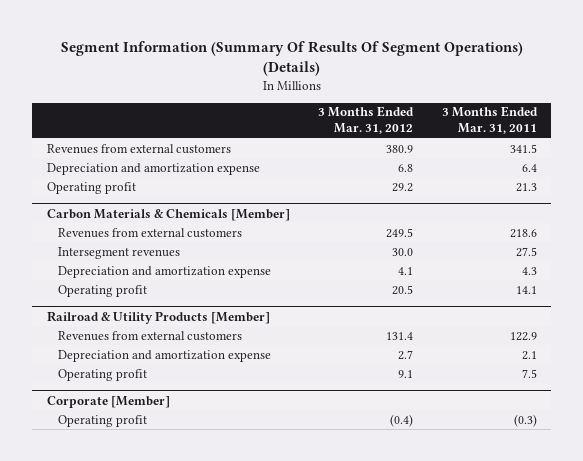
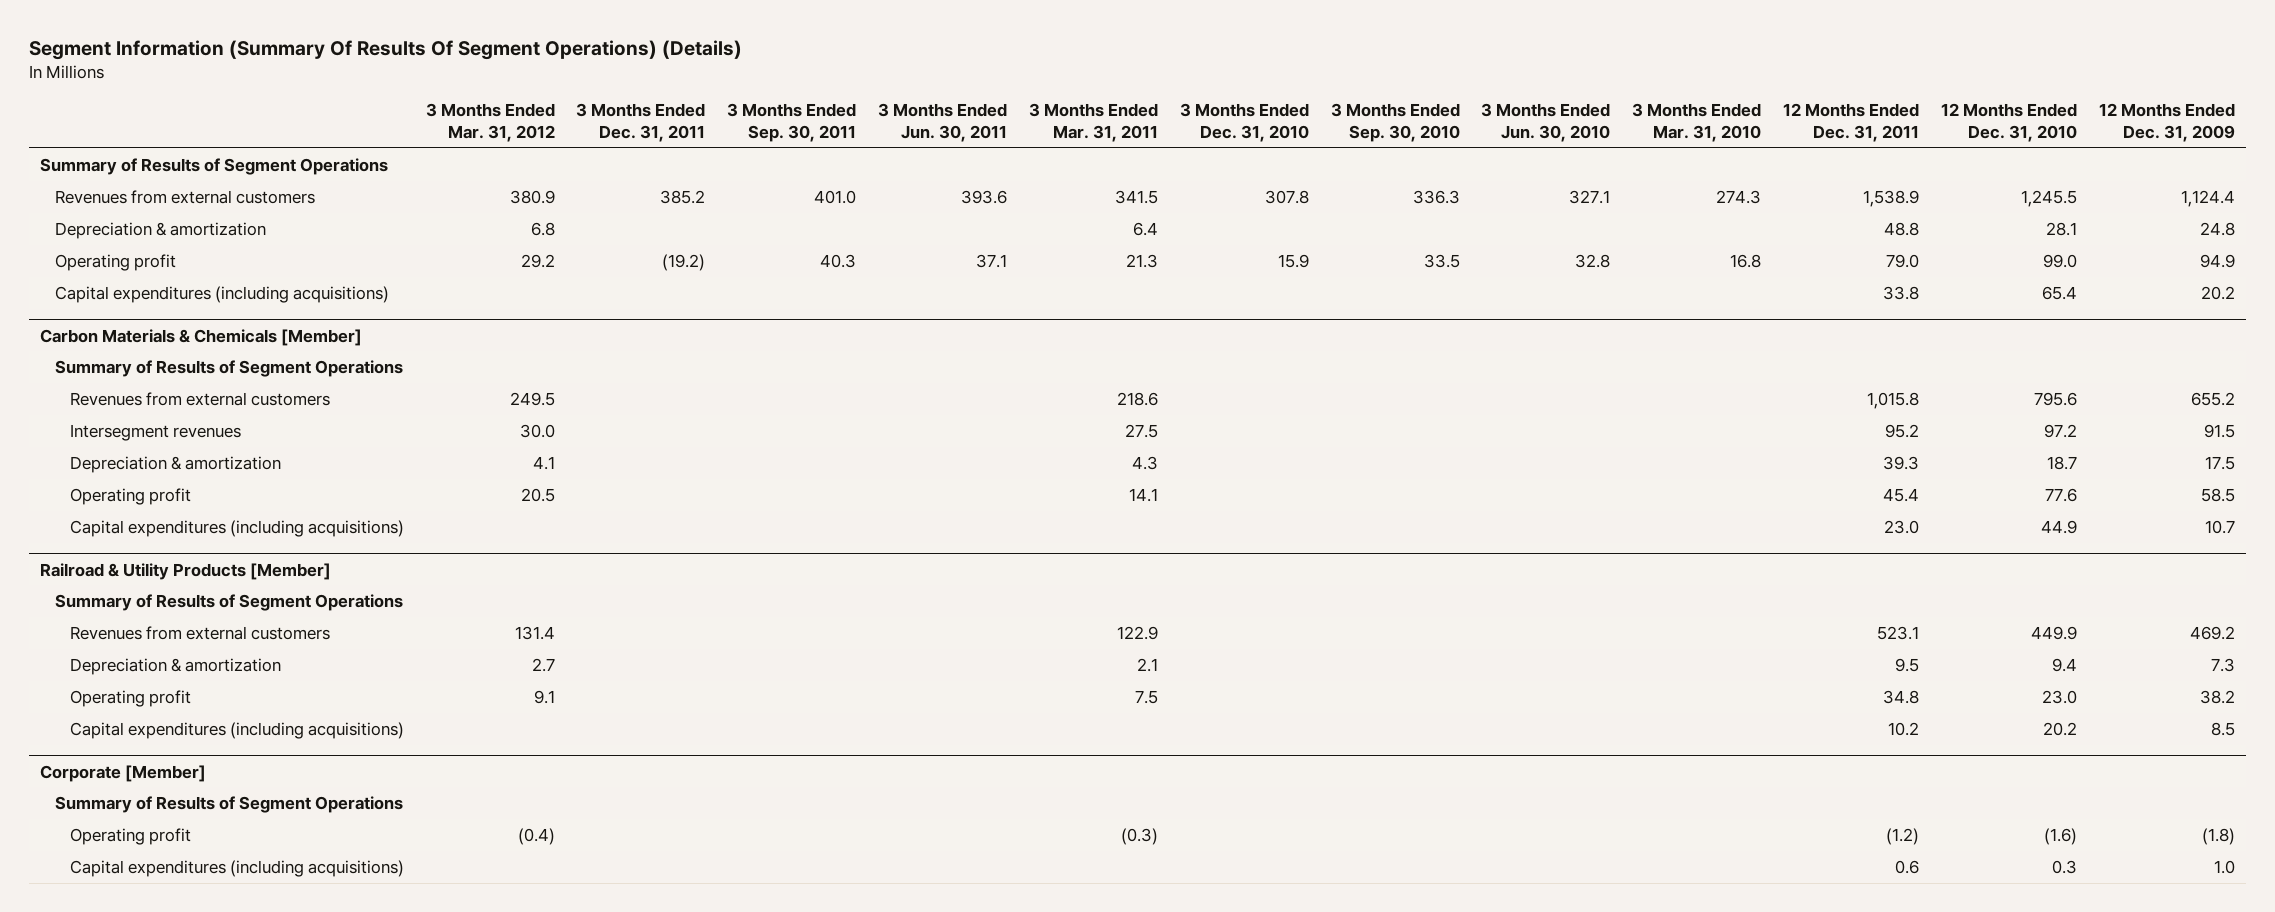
- | 3 Months Ended Mar. 31, 2012 | 3 Months Ended Mar. 31, 2011
+ | 3 Months Ended Mar. 31, 2012 | 3 Months Ended Dec. 31, 2011 | 3 Months Ended Sep. 30, 2011 | 3 Months Ended Jun. 30, 2011 | 3 Months Ended Mar. 31, 2011 | 3 Months Ended Dec. 31, 2010 | 3 Months Ended Sep. 30, 2010 | 3 Months Ended Jun. 30, 2010 | 3 Months Ended Mar. 31, 2010 | 12 Months Ended Dec. 31, 2011 | 12 Months Ended Dec. 31, 2010 | 12 Months Ended Dec. 31, 2009
+ Summary of Results of Segment Operations
- Depreciation and amortization expense | 6.8 | 6.4
+ Depreciation & amortization | 6.8 | | | | 6.4 | | | | | 48.8 | 28.1 | 24.8
+ Capital expenditures (including acquisitions) | | | | | | | | | | 33.8 | 65.4 | 20.2
@ Carbon Materials & Chemicals [Member]
+ Summary of Results of Segment Operations
- Depreciation and amortization expense | 4.1 | 4.3
+ Depreciation & amortization | 4.1 | | | | 4.3 | | | | | 39.3 | 18.7 | 17.5
+ Capital expenditures (including acquisitions) | | | | | | | | | | 23.0 | 44.9 | 10.7
@ Railroad & Utility Products [Member]
+ Summary of Results of Segment Operations
- Depreciation and amortization expense | 2.7 | 2.1
+ Depreciation & amortization | 2.7 | | | | 2.1 | | | | | 9.5 | 9.4 | 7.3
+ Capital expenditures (including acquisitions) | | | | | | | | | | 10.2 | 20.2 | 8.5
@ Corporate [Member]
+ Summary of Results of Segment Operations
+ Capital expenditures (including acquisitions) | | | | | | | | | | 0.6 | 0.3 | 1.0

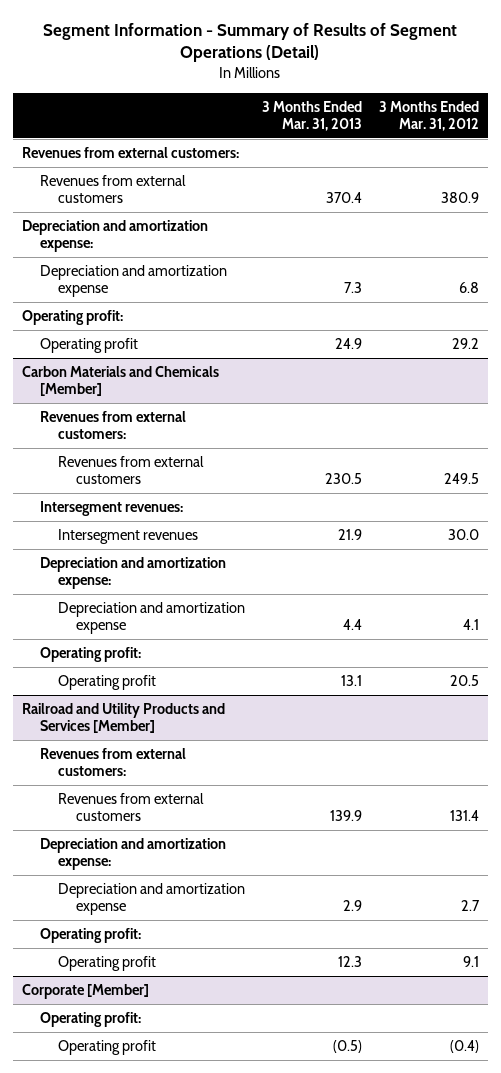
- Segment Information (Summary Of Results Of Segment Operations) (Details)
+ Segment Information - Summary of Results of Segment Operations (Detail)
- | 3 Months Ended Mar. 31, 2012 | 3 Months Ended Dec. 31, 2011 | 3 Months Ended Sep. 30, 2011 | 3 Months Ended Jun. 30, 2011 | 3 Months Ended Mar. 31, 2011 | 3 Months Ended Dec. 31, 2010 | 3 Months Ended Sep. 30, 2010 | 3 Months Ended Jun. 30, 2010 | 3 Months Ended Mar. 31, 2010 | 12 Months Ended Dec. 31, 2011 | 12 Months Ended Dec. 31, 2010 | 12 Months Ended Dec. 31, 2009
+ | 3 Months Ended Mar. 31, 2013 | 3 Months Ended Mar. 31, 2012
- Summary of Results of Segment Operations
+ Revenues from external customers:
- Depreciation & amortization | 6.8 | | | | 6.4 | | | | | 48.8 | 28.1 | 24.8
+ Depreciation and amortization expense:
+ Depreciation and amortization expense | 7.3 | 6.8
+ Operating profit:
- Capital expenditures (including acquisitions) | | | | | | | | | | 33.8 | 65.4 | 20.2
- Carbon Materials & Chemicals [Member]
- Summary of Results of Segment Operations
+ Carbon Materials and Chemicals [Member]
+ Revenues from external customers:
+ Intersegment revenues:
- Depreciation & amortization | 4.1 | | | | 4.3 | | | | | 39.3 | 18.7 | 17.5
+ Depreciation and amortization expense:
+ Depreciation and amortization expense | 4.4 | 4.1
+ Operating profit:
- Capital expenditures (including acquisitions) | | | | | | | | | | 23.0 | 44.9 | 10.7
- Railroad & Utility Products [Member]
- Summary of Results of Segment Operations
+ Railroad and Utility Products and Services [Member]
+ Revenues from external customers:
- Depreciation & amortization | 2.7 | | | | 2.1 | | | | | 9.5 | 9.4 | 7.3
+ Depreciation and amortization expense:
+ Depreciation and amortization expense | 2.9 | 2.7
+ Operating profit:
- Capital expenditures (including acquisitions) | | | | | | | | | | 10.2 | 20.2 | 8.5
@ Corporate [Member]
- Summary of Results of Segment Operations
+ Operating profit:
- Capital expenditures (including acquisitions) | | | | | | | | | | 0.6 | 0.3 | 1.0

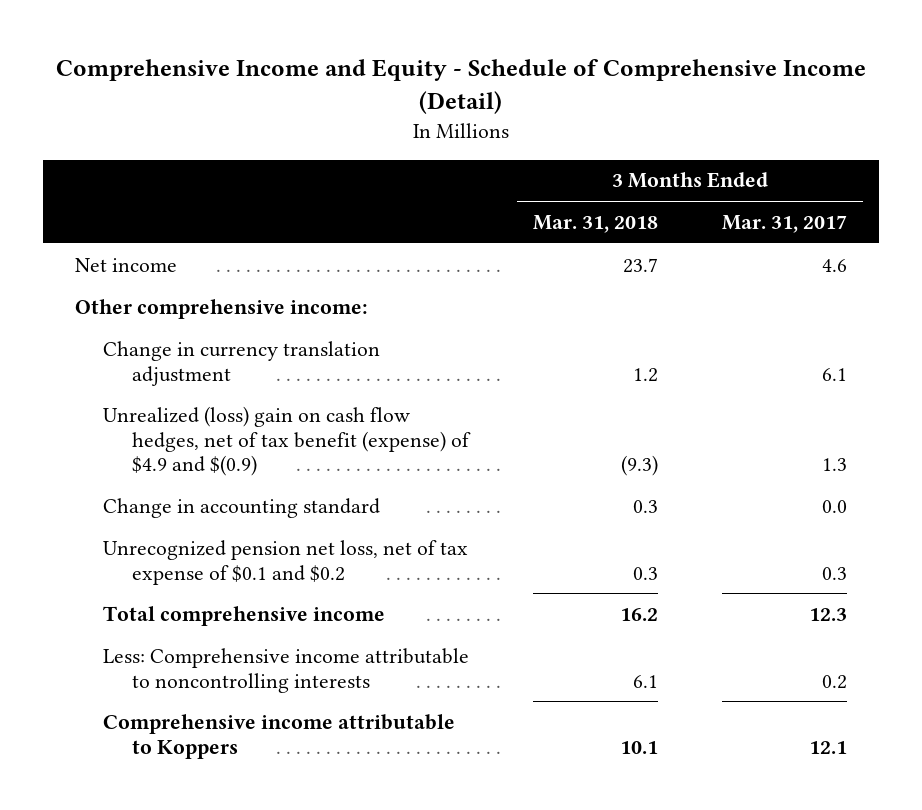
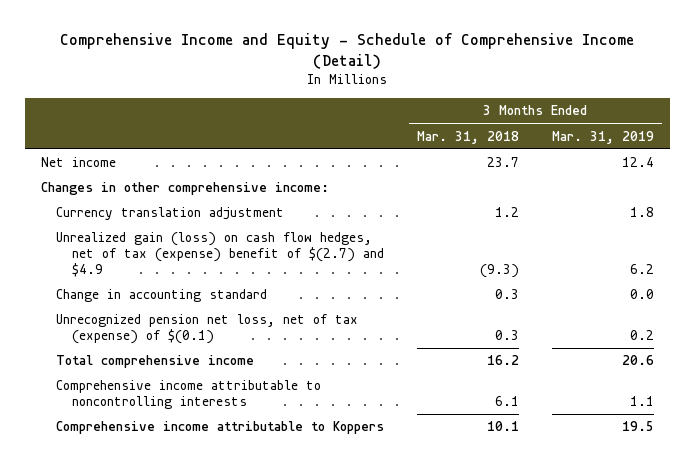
- | 3 Months Ended Mar. 31, 2018 | 3 Months Ended Mar. 31, 2017
+ | 3 Months Ended Mar. 31, 2018 | 3 Months Ended Mar. 31, 2019
- Other comprehensive income:
- Change in currency translation adjustment | 1.2 | 6.1
- Unrealized (loss) gain on cash flow hedges, net of tax benefit (expense) of $4.9 and $(0.9) | (9.3) | 1.3
+ Changes in other comprehensive income:
+ Currency translation adjustment | 1.2 | 1.8
+ Unrealized gain (loss) on cash flow hedges, net of tax (expense) benefit of $(2.7) and $4.9 | (9.3) | 6.2
- Unrecognized pension net loss, net of tax expense of $0.1 and $0.2 | 0.3 | 0.3
+ Unrecognized pension net loss, net of tax (expense) of $(0.1) | 0.3 | 0.2
- Less: Comprehensive income attributable to noncontrolling interests | 6.1 | 0.2
+ Comprehensive income attributable to noncontrolling interests | 6.1 | 1.1

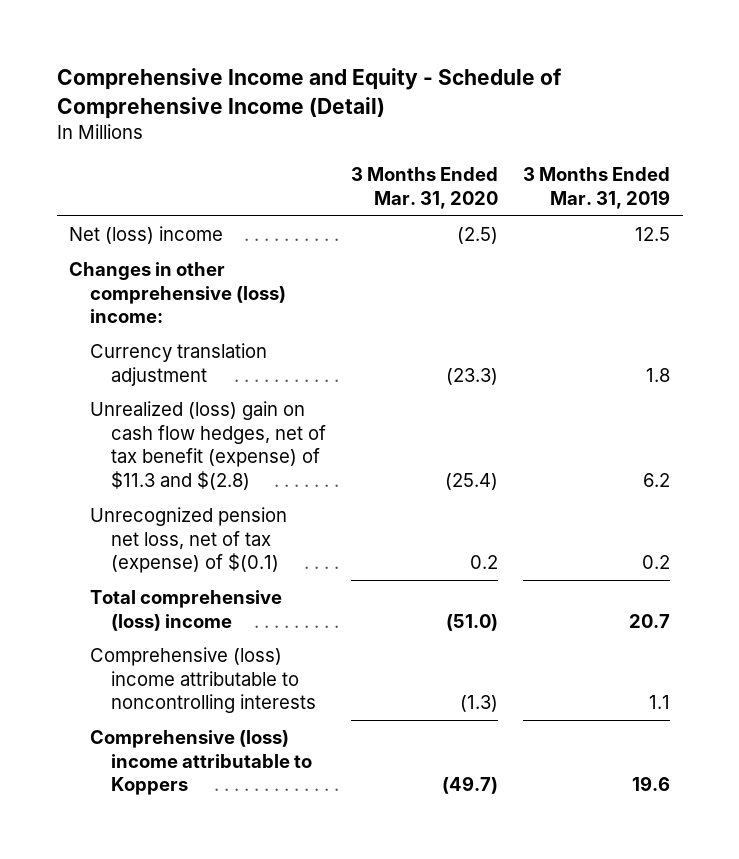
- | 3 Months Ended Mar. 31, 2018 | 3 Months Ended Mar. 31, 2019
+ | 3 Months Ended Mar. 31, 2020 | 3 Months Ended Mar. 31, 2019
- Net income | 23.7 | 12.4
- Changes in other comprehensive income:
+ Net (loss) income | (2.5) | 12.5
+ Changes in other comprehensive (loss) income:
- Unrealized gain (loss) on cash flow hedges, net of tax (expense) benefit of $(2.7) and $4.9 | (9.3) | 6.2
- Change in accounting standard | 0.3 | 0.0
+ Unrealized (loss) gain on cash flow hedges, net of tax benefit (expense) of $11.3 and $(2.8) | (25.4) | 6.2
- Total comprehensive income | 16.2 | 20.6
- Comprehensive income attributable to noncontrolling interests | 6.1 | 1.1
- Comprehensive income attributable to Koppers | 10.1 | 19.5
+ Total comprehensive (loss) income | (51.0) | 20.7
+ Comprehensive (loss) income attributable to noncontrolling interests | (1.3) | 1.1
+ Comprehensive (loss) income attributable to Koppers | (49.7) | 19.6

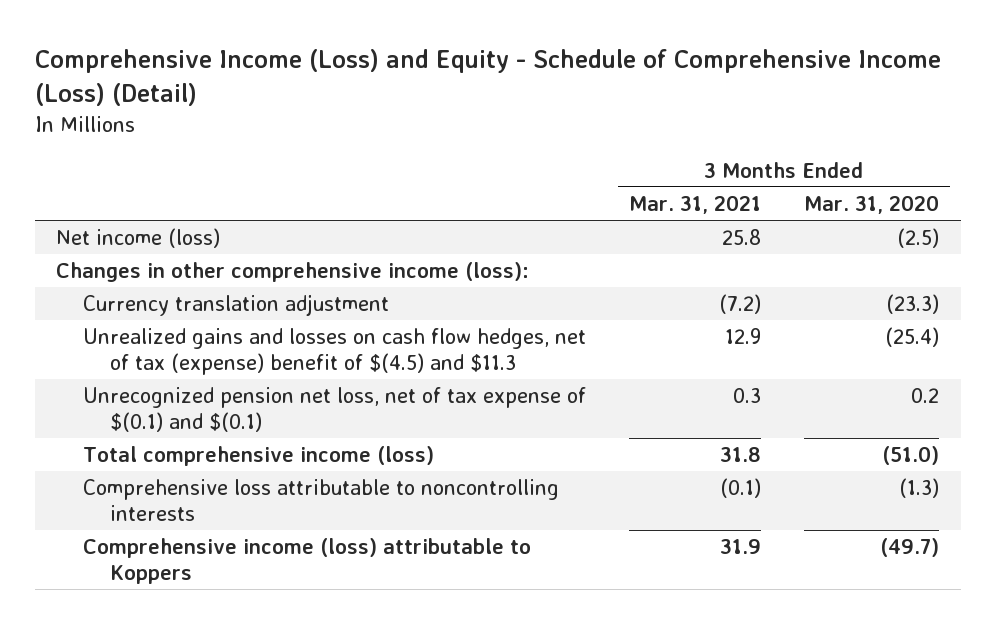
- Comprehensive Income and Equity - Schedule of Comprehensive Income (Detail)
+ Comprehensive Income (Loss) and Equity - Schedule of Comprehensive Income (Loss) (Detail)
- | 3 Months Ended Mar. 31, 2020 | 3 Months Ended Mar. 31, 2019
+ | 3 Months Ended Mar. 31, 2021 | 3 Months Ended Mar. 31, 2020
- Net (loss) income | (2.5) | 12.5
- Changes in other comprehensive (loss) income:
+ Net income (loss) | 25.8 | (2.5)
+ Changes in other comprehensive income (loss):
- Unrealized (loss) gain on cash flow hedges, net of tax benefit (expense) of $11.3 and $(2.8) | (25.4) | 6.2
- Unrecognized pension net loss, net of tax (expense) of $(0.1) | 0.2 | 0.2
- Total comprehensive (loss) income | (51.0) | 20.7
- Comprehensive (loss) income attributable to noncontrolling interests | (1.3) | 1.1
- Comprehensive (loss) income attributable to Koppers | (49.7) | 19.6
+ Unrealized gains and losses on cash flow hedges, net of tax (expense) benefit of $(4.5) and $11.3 | 12.9 | (25.4)
+ Unrecognized pension net loss, net of tax expense of $(0.1) and $(0.1) | 0.3 | 0.2
+ Total comprehensive income (loss) | 31.8 | (51.0)
+ Comprehensive loss attributable to noncontrolling interests | (0.1) | (1.3)
+ Comprehensive income (loss) attributable to Koppers | 31.9 | (49.7)

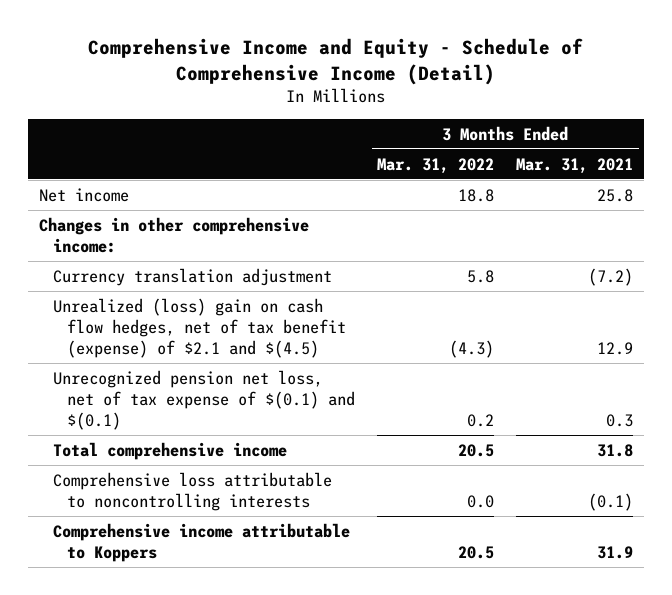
- Comprehensive Income (Loss) and Equity - Schedule of Comprehensive Income (Loss) (Detail)
+ Comprehensive Income and Equity - Schedule of Comprehensive Income (Detail)
- | 3 Months Ended Mar. 31, 2021 | 3 Months Ended Mar. 31, 2020
+ | 3 Months Ended Mar. 31, 2022 | 3 Months Ended Mar. 31, 2021
- Net income (loss) | 25.8 | (2.5)
- Changes in other comprehensive income (loss):
+ Net income | 18.8 | 25.8
+ Changes in other comprehensive income:
- Unrealized gains and losses on cash flow hedges, net of tax (expense) benefit of $(4.5) and $11.3 | 12.9 | (25.4)
+ Unrealized (loss) gain on cash flow hedges, net of tax benefit (expense) of $2.1 and $(4.5) | (4.3) | 12.9
- Total comprehensive income (loss) | 31.8 | (51.0)
+ Total comprehensive income | 20.5 | 31.8
- Comprehensive income (loss) attributable to Koppers | 31.9 | (49.7)
+ Comprehensive income attributable to Koppers | 20.5 | 31.9

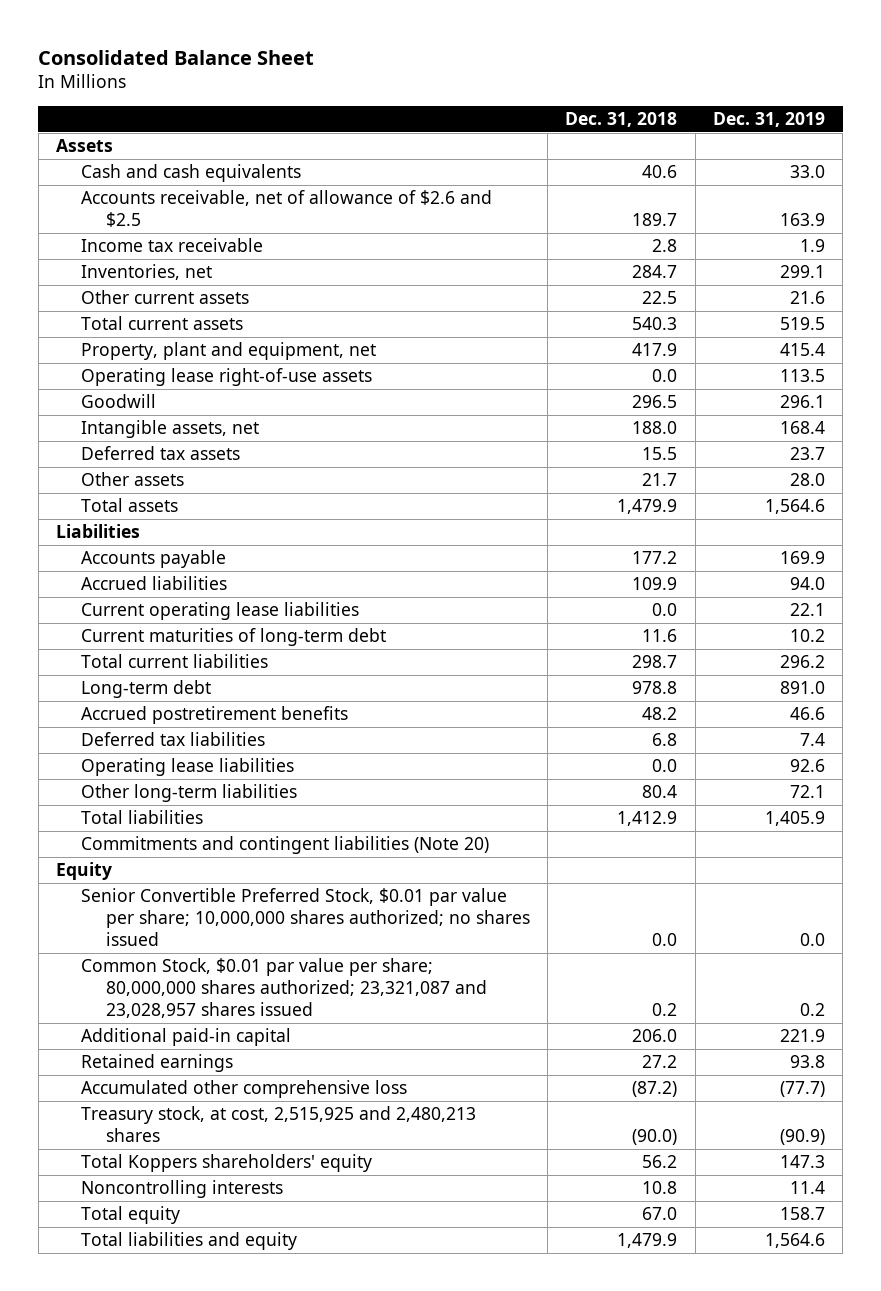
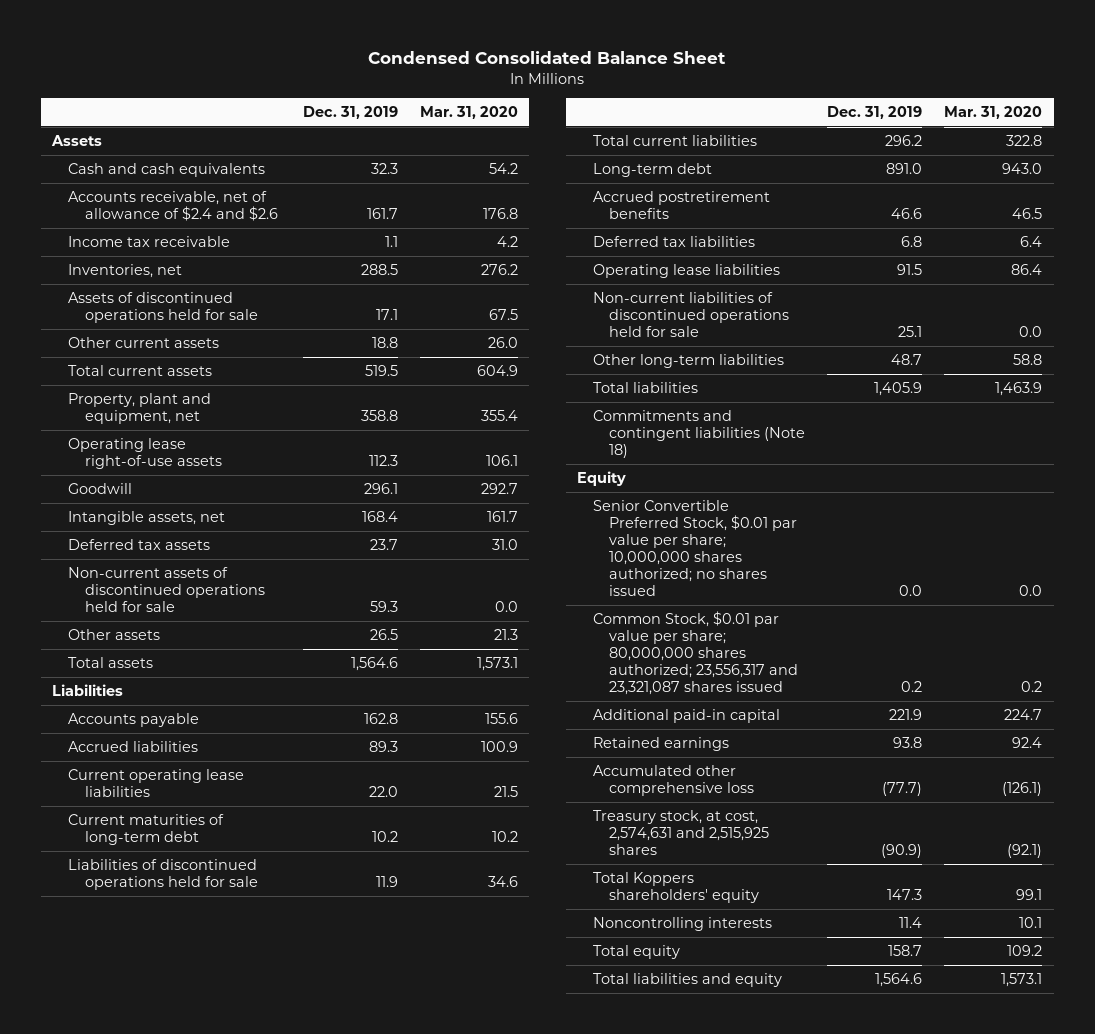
- Consolidated Balance Sheet
+ Condensed Consolidated Balance Sheet
- | Dec. 31, 2018 | Dec. 31, 2019
+ | Dec. 31, 2019 | Mar. 31, 2020
- Cash and cash equivalents | 40.6 | 33.0
- Accounts receivable, net of allowance of $2.6 and $2.5 | 189.7 | 163.9
- Income tax receivable | 2.8 | 1.9
- Inventories, net | 284.7 | 299.1
- Other current assets | 22.5 | 21.6
+ Cash and cash equivalents | 32.3 | 54.2
+ Accounts receivable, net of allowance of $2.4 and $2.6 | 161.7 | 176.8
+ Income tax receivable | 1.1 | 4.2
+ Inventories, net | 288.5 | 276.2
+ Assets of discontinued operations held for sale | 17.1 | 67.5
+ Other current assets | 18.8 | 26.0
- Property, plant and equipment, net | 417.9 | 415.4
- Operating lease right-of-use assets | 0.0 | 113.5
+ Property, plant and equipment, net | 358.8 | 355.4
+ Operating lease right-of-use assets | 112.3 | 106.1
- Other assets | 21.7 | 28.0
+ Non-current assets of discontinued operations held for sale | 59.3 | 0.0
+ Other assets | 26.5 | 21.3
- Accounts payable | 177.2 | 169.9
- Accrued liabilities | 109.9 | 94.0
- Current operating lease liabilities | 0.0 | 22.1
+ Accounts payable | 162.8 | 155.6
+ Accrued liabilities | 89.3 | 100.9
+ Current operating lease liabilities | 22.0 | 21.5
+ Liabilities of discontinued operations held for sale | 11.9 | 34.6
- Deferred tax liabilities | 6.8 | 7.4
- Operating lease liabilities | 0.0 | 92.6
- Other long-term liabilities | 80.4 | 72.1
+ Deferred tax liabilities | 6.8 | 6.4
+ Operating lease liabilities | 91.5 | 86.4
+ Non-current liabilities of discontinued operations held for sale | 25.1 | 0.0
+ Other long-term liabilities | 48.7 | 58.8
- Commitments and contingent liabilities (Note 20)
+ Commitments and contingent liabilities (Note 18)
- Common Stock, $0.01 par value per share; 80,000,000 shares authorized; 23,321,087 and 23,028,957 shares issued | 0.2 | 0.2
+ Common Stock, $0.01 par value per share; 80,000,000 shares authorized; 23,556,317 and 23,321,087 shares issued | 0.2 | 0.2
- Treasury stock, at cost, 2,515,925 and 2,480,213 shares | (90.0) | (90.9)
+ Treasury stock, at cost, 2,574,631 and 2,515,925 shares | (90.9) | (92.1)

